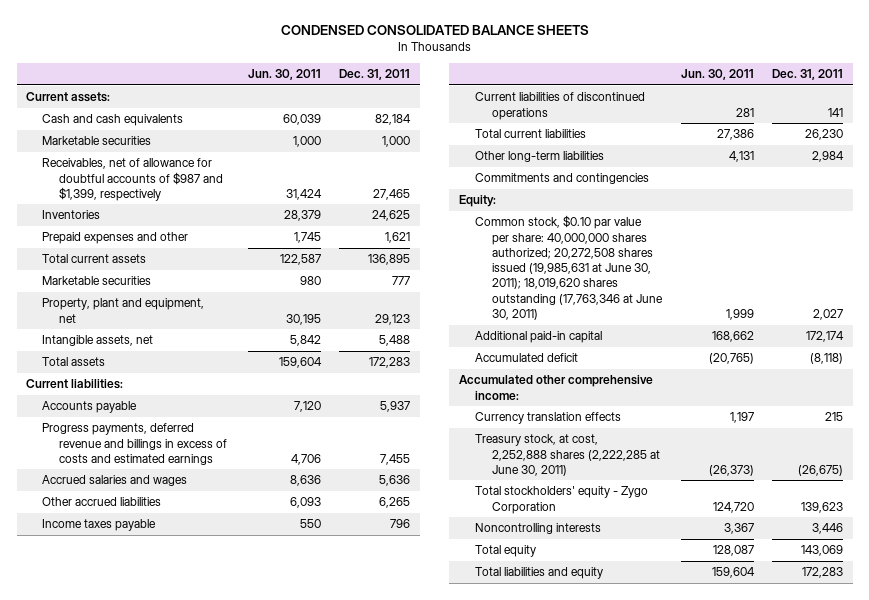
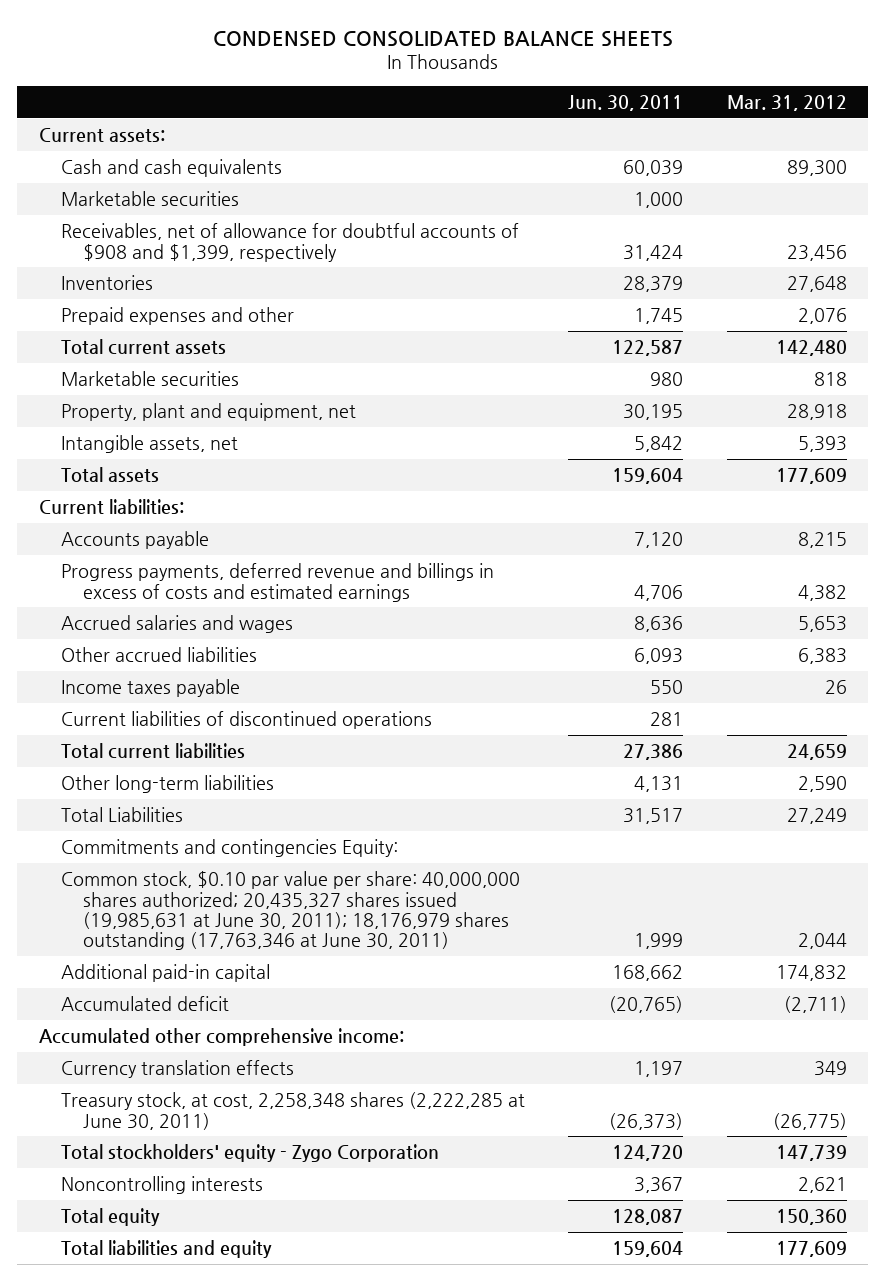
- | Jun. 30, 2011 | Dec. 31, 2011
+ | Jun. 30, 2011 | Mar. 31, 2012
- Receivables, net of allowance for doubtful accounts of $987 and $1,399, respectively | 31,424 | 27,465
+ Receivables, net of allowance for doubtful accounts of $908 and $1,399, respectively | 31,424 | 23,456
- Commitments and contingencies
- Equity:
- Common stock, $0.10 par value per share: 40,000,000 shares authorized; 20,272,508 shares issued (19,985,631 at June 30, 2011); 18,019,620 shares outstanding (17,763,346 at June 30, 2011) | 1,999 | 2,027
+ Total Liabilities | 31,517 | 27,249
+ Commitments and contingencies Equity:
+ Common stock, $0.10 par value per share: 40,000,000 shares authorized; 20,435,327 shares issued (19,985,631 at June 30, 2011); 18,176,979 shares outstanding (17,763,346 at June 30, 2011) | 1,999 | 2,044
- Treasury stock, at cost, 2,252,888 shares (2,222,285 at June 30, 2011) | (26,373) | (26,675)
+ Treasury stock, at cost, 2,258,348 shares (2,222,285 at June 30, 2011) | (26,373) | (26,775)

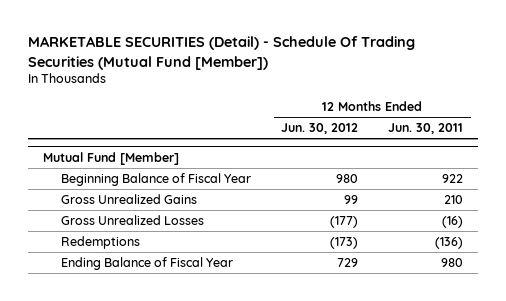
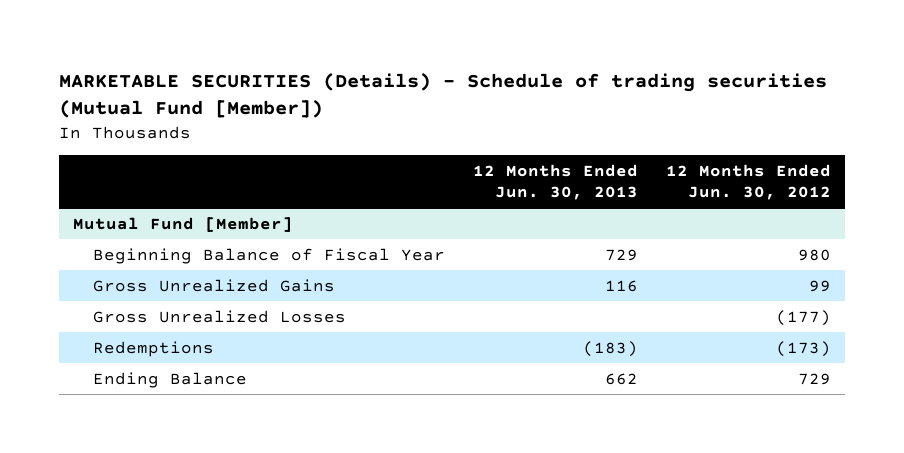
- MARKETABLE SECURITIES (Detail) - Schedule Of Trading Securities (Mutual Fund [Member])
+ MARKETABLE SECURITIES (Details) - Schedule of trading securities (Mutual Fund [Member])
- | 12 Months Ended Jun. 30, 2012 | 12 Months Ended Jun. 30, 2011
+ | 12 Months Ended Jun. 30, 2013 | 12 Months Ended Jun. 30, 2012
@ Mutual Fund [Member]
- Ending Balance of Fiscal Year | 729 | 980
+ Ending Balance | 662 | 729

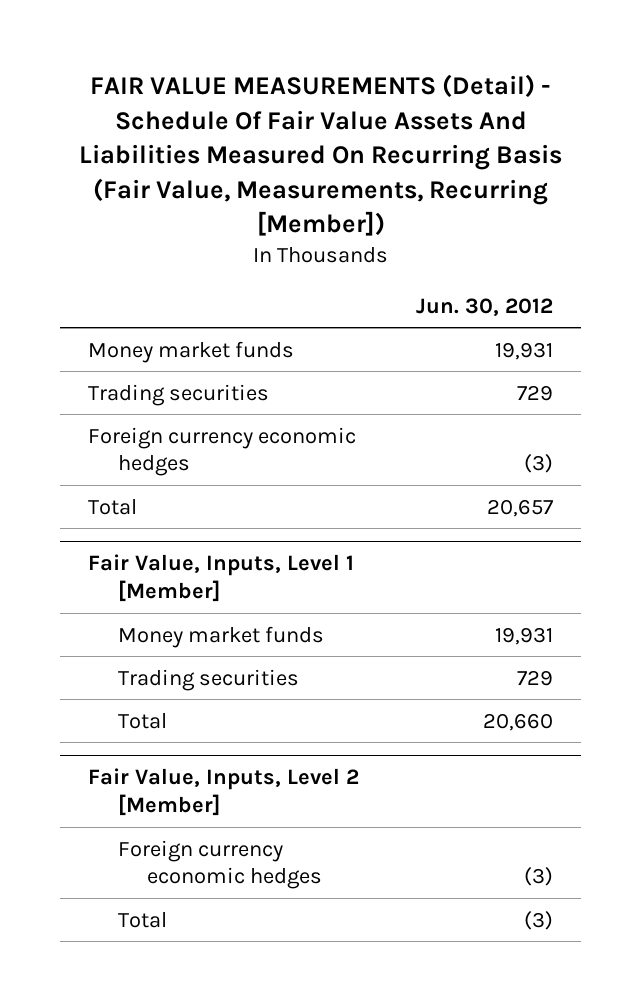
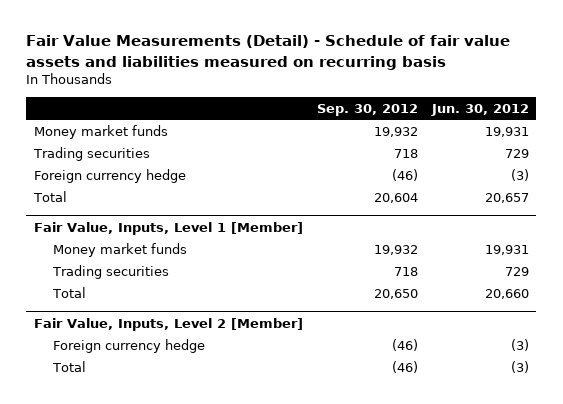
- FAIR VALUE MEASUREMENTS (Detail) - Schedule Of Fair Value Assets And Liabilities Measured On Recurring Basis (Fair Value, Measurements, Recurring [Member])
+ Fair Value Measurements (Detail) - Schedule of fair value assets and liabilities measured on recurring basis
- | Jun. 30, 2012
+ | Sep. 30, 2012 | Jun. 30, 2012
- Foreign currency economic hedges | (3)
+ Foreign currency hedge | (46) | (3)
@ Fair Value, Inputs, Level 2 [Member]
- Foreign currency economic hedges | (3)
+ Foreign currency hedge | (46) | (3)

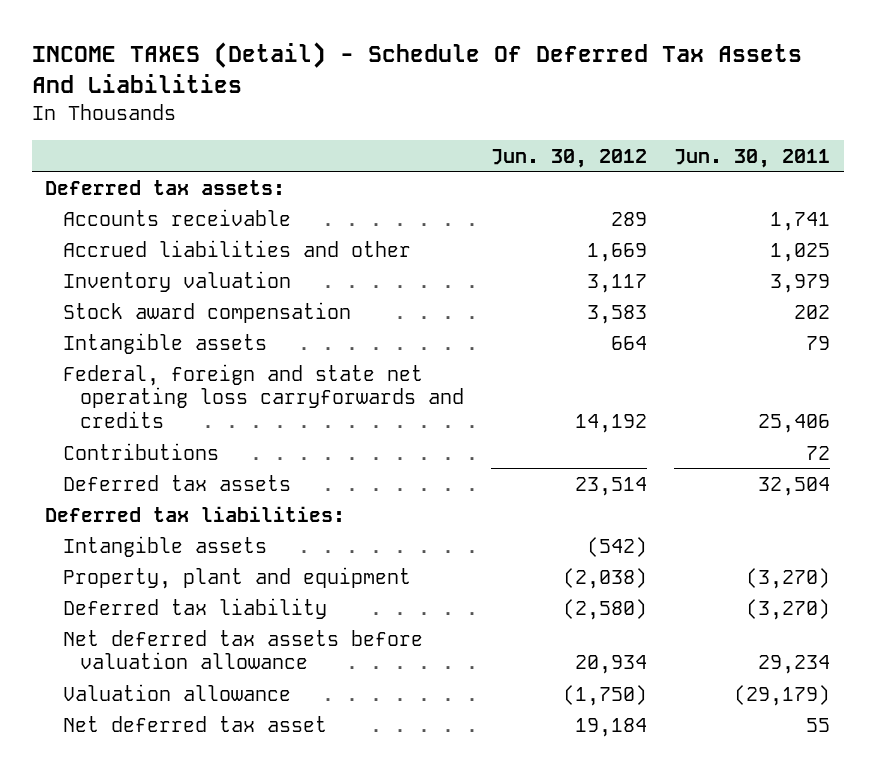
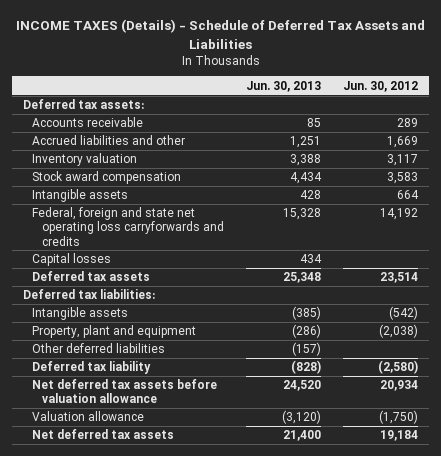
- INCOME TAXES (Detail) - Schedule Of Deferred Tax Assets And Liabilities
+ INCOME TAXES (Details) - Schedule of Deferred Tax Assets and Liabilities
- | Jun. 30, 2012 | Jun. 30, 2011
+ | Jun. 30, 2013 | Jun. 30, 2012
- Contributions | | 72
+ Capital losses | 434 |
+ Other deferred liabilities | (157) |
- Net deferred tax asset | 19,184 | 55
+ Net deferred tax assets | 21,400 | 19,184

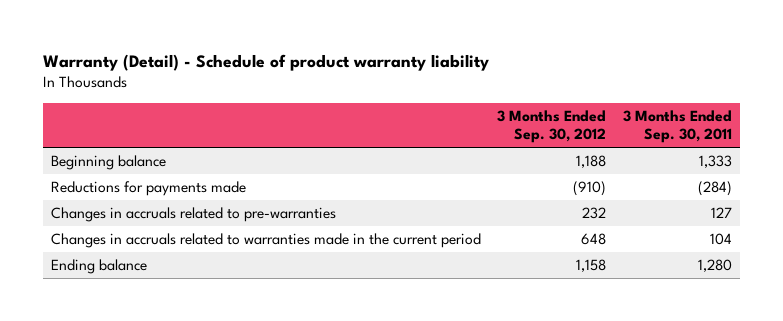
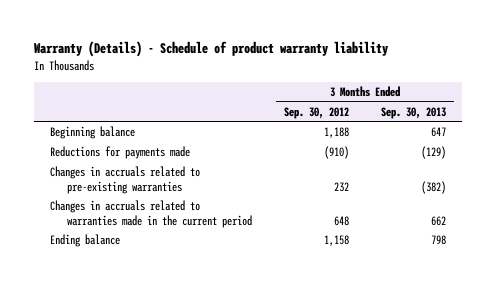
- Warranty (Detail) - Schedule of product warranty liability
+ Warranty (Details) - Schedule of product warranty liability
- | 3 Months Ended Sep. 30, 2012 | 3 Months Ended Sep. 30, 2011
+ | 3 Months Ended Sep. 30, 2012 | 3 Months Ended Sep. 30, 2013
- Changes in accruals related to pre-warranties | 232 | 127
+ Changes in accruals related to pre-existing warranties | 232 | (382)

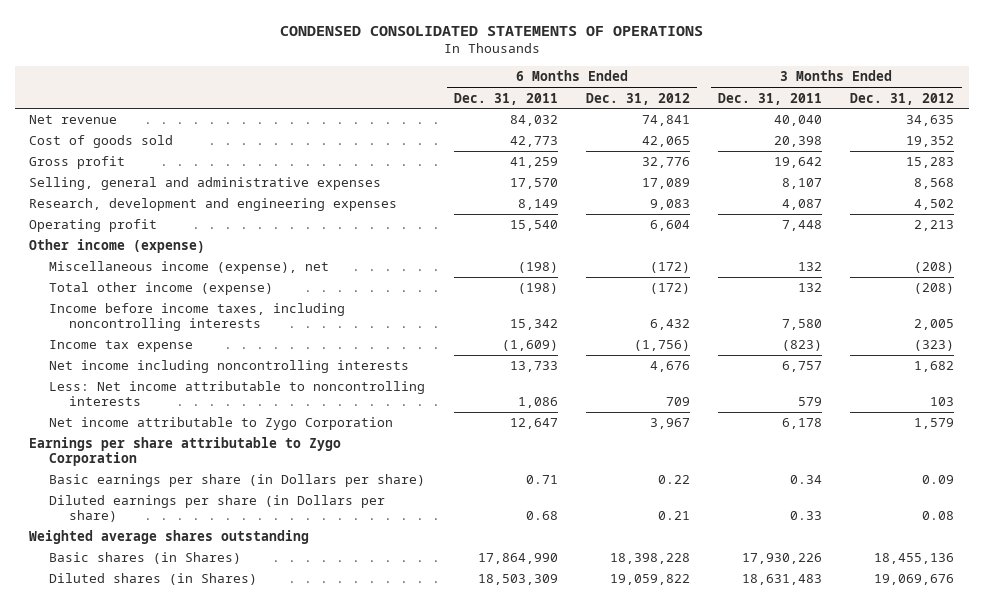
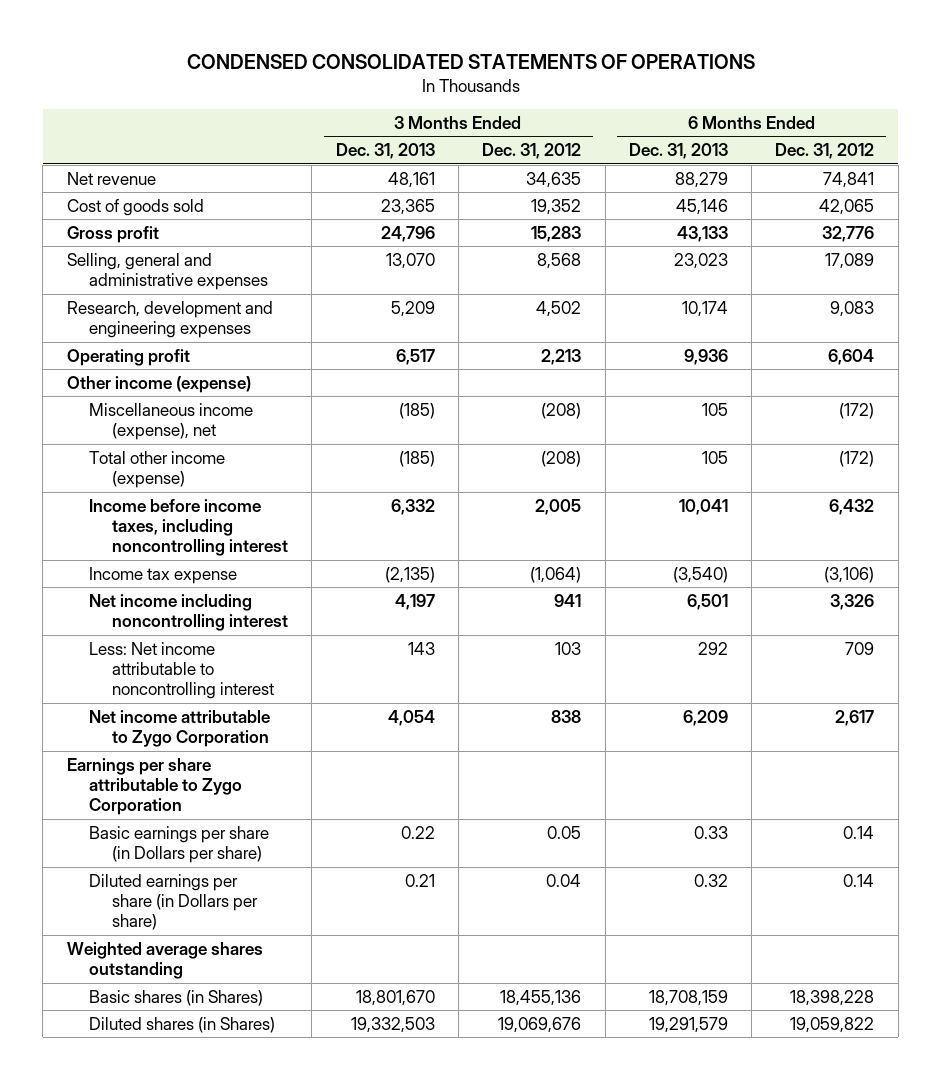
- | 6 Months Ended Dec. 31, 2011 | 6 Months Ended Dec. 31, 2012 | 3 Months Ended Dec. 31, 2011 | 3 Months Ended Dec. 31, 2012
+ | 3 Months Ended Dec. 31, 2013 | 3 Months Ended Dec. 31, 2012 | 6 Months Ended Dec. 31, 2013 | 6 Months Ended Dec. 31, 2012
- Income before income taxes, including noncontrolling interests | 15,342 | 6,432 | 7,580 | 2,005
- Income tax expense | (1,609) | (1,756) | (823) | (323)
- Net income including noncontrolling interests | 13,733 | 4,676 | 6,757 | 1,682
- Less: Net income attributable to noncontrolling interests | 1,086 | 709 | 579 | 103
- Net income attributable to Zygo Corporation | 12,647 | 3,967 | 6,178 | 1,579
+ Income before income taxes, including noncontrolling interest | 6,332 | 2,005 | 10,041 | 6,432
+ Income tax expense | (2,135) | (1,064) | (3,540) | (3,106)
+ Net income including noncontrolling interest | 4,197 | 941 | 6,501 | 3,326
+ Less: Net income attributable to noncontrolling interest | 143 | 103 | 292 | 709
+ Net income attributable to Zygo Corporation | 4,054 | 838 | 6,209 | 2,617
- Basic earnings per share (in Dollars per share) | 0.71 | 0.22 | 0.34 | 0.09
- Diluted earnings per share (in Dollars per share) | 0.68 | 0.21 | 0.33 | 0.08
+ Basic earnings per share (in Dollars per share) | 0.22 | 0.05 | 0.33 | 0.14
+ Diluted earnings per share (in Dollars per share) | 0.21 | 0.04 | 0.32 | 0.14

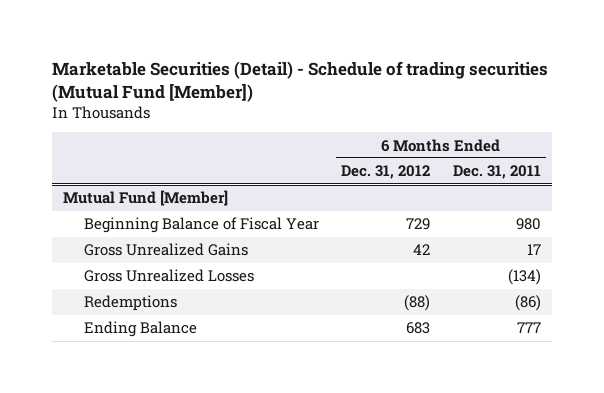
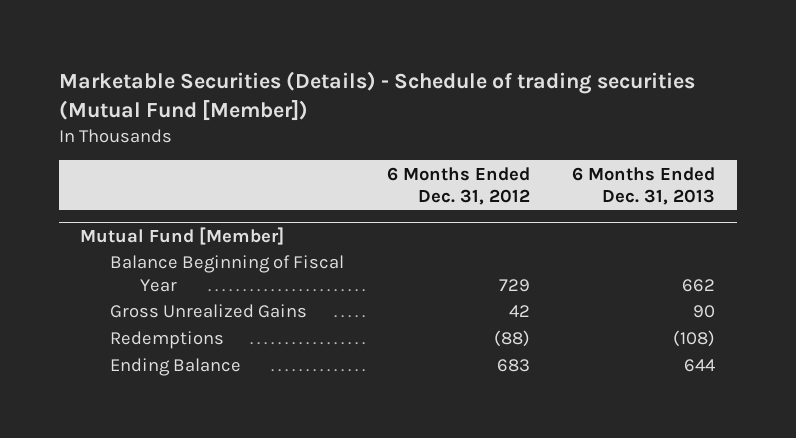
- Marketable Securities (Detail) - Schedule of trading securities (Mutual Fund [Member])
+ Marketable Securities (Details) - Schedule of trading securities (Mutual Fund [Member])
- | 6 Months Ended Dec. 31, 2012 | 6 Months Ended Dec. 31, 2011
+ | 6 Months Ended Dec. 31, 2012 | 6 Months Ended Dec. 31, 2013
@ Mutual Fund [Member]
- Beginning Balance of Fiscal Year | 729 | 980
+ Balance Beginning of Fiscal Year | 729 | 662
- Gross Unrealized Losses | | (134)

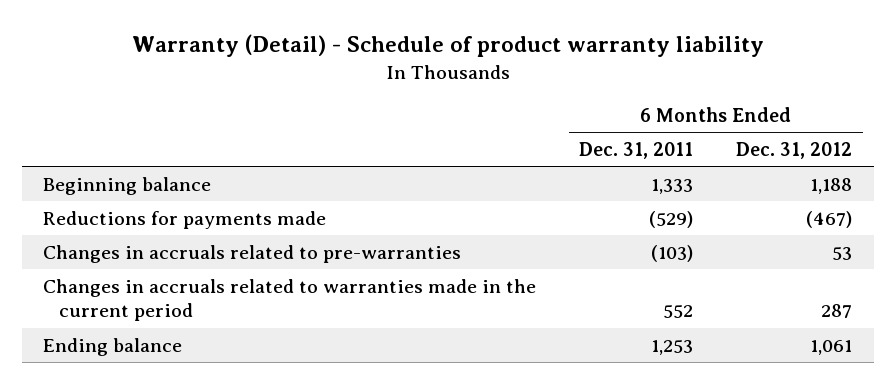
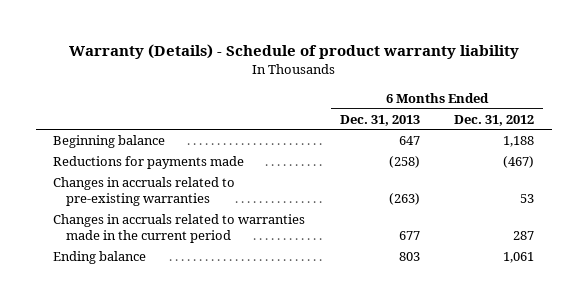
- Warranty (Detail) - Schedule of product warranty liability
+ Warranty (Details) - Schedule of product warranty liability
- | 6 Months Ended Dec. 31, 2011 | 6 Months Ended Dec. 31, 2012
+ | 6 Months Ended Dec. 31, 2013 | 6 Months Ended Dec. 31, 2012
- Changes in accruals related to pre-warranties | (103) | 53
+ Changes in accruals related to pre-existing warranties | (263) | 53

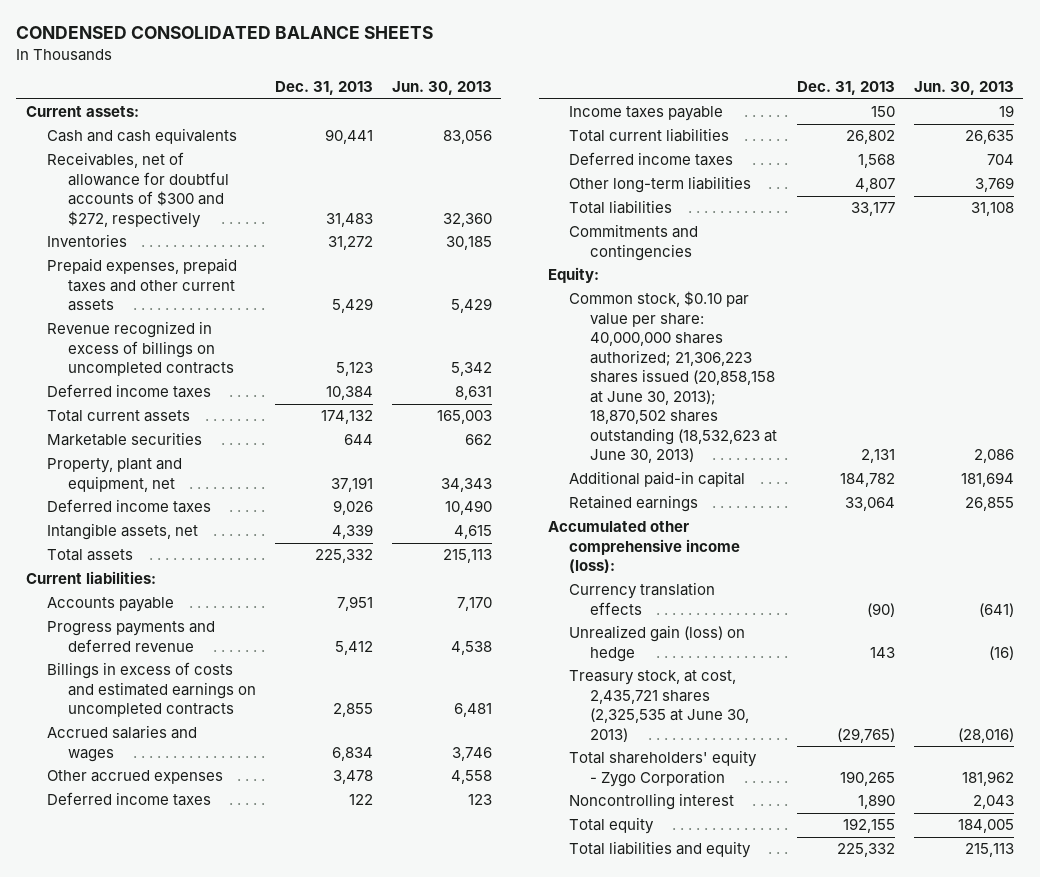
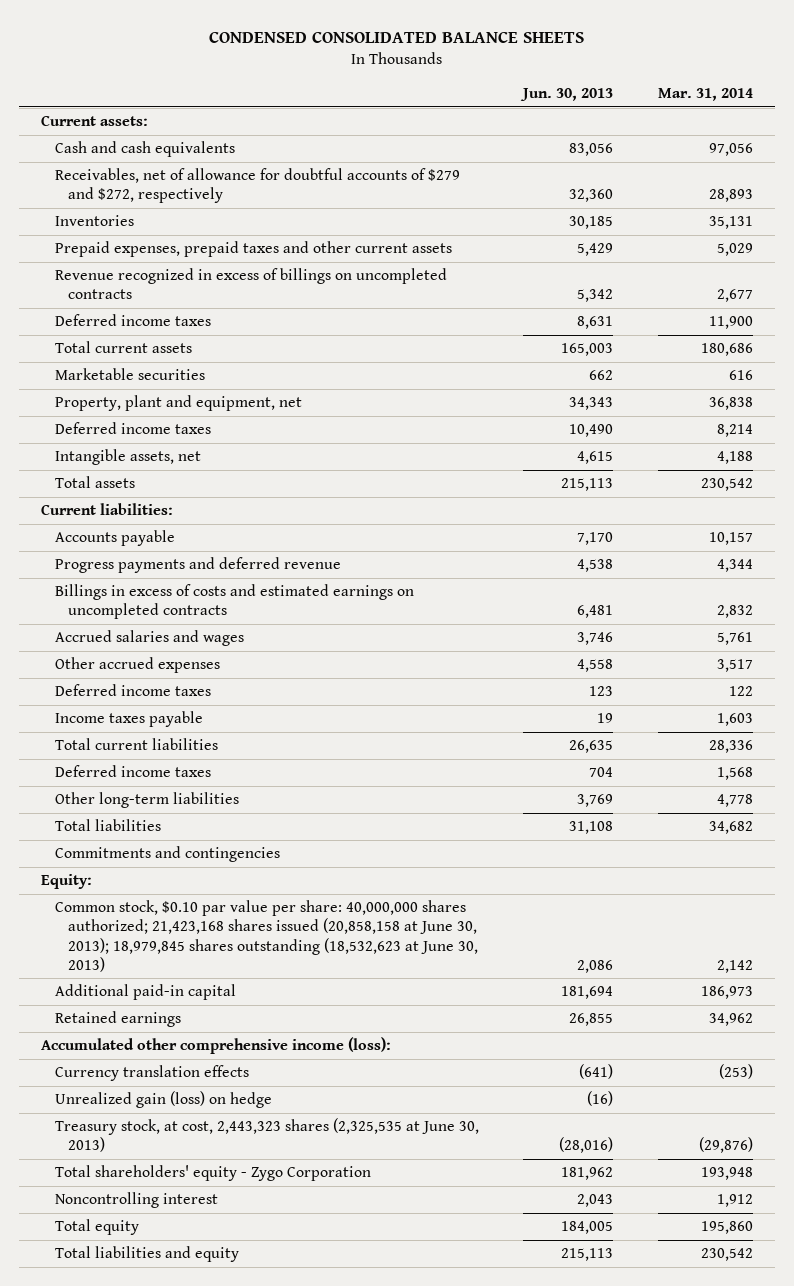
- | Dec. 31, 2013 | Jun. 30, 2013
+ | Jun. 30, 2013 | Mar. 31, 2014
- Receivables, net of allowance for doubtful accounts of $300 and $272, respectively | 31,483 | 32,360
+ Receivables, net of allowance for doubtful accounts of $279 and $272, respectively | 32,360 | 28,893
- Common stock, $0.10 par value per share: 40,000,000 shares authorized; 21,306,223 shares issued (20,858,158 at June 30, 2013); 18,870,502 shares outstanding (18,532,623 at June 30, 2013) | 2,131 | 2,086
+ Common stock, $0.10 par value per share: 40,000,000 shares authorized; 21,423,168 shares issued (20,858,158 at June 30, 2013); 18,979,845 shares outstanding (18,532,623 at June 30, 2013) | 2,086 | 2,142
- Treasury stock, at cost, 2,435,721 shares (2,325,535 at June 30, 2013) | (29,765) | (28,016)
+ Treasury stock, at cost, 2,443,323 shares (2,325,535 at June 30, 2013) | (28,016) | (29,876)

